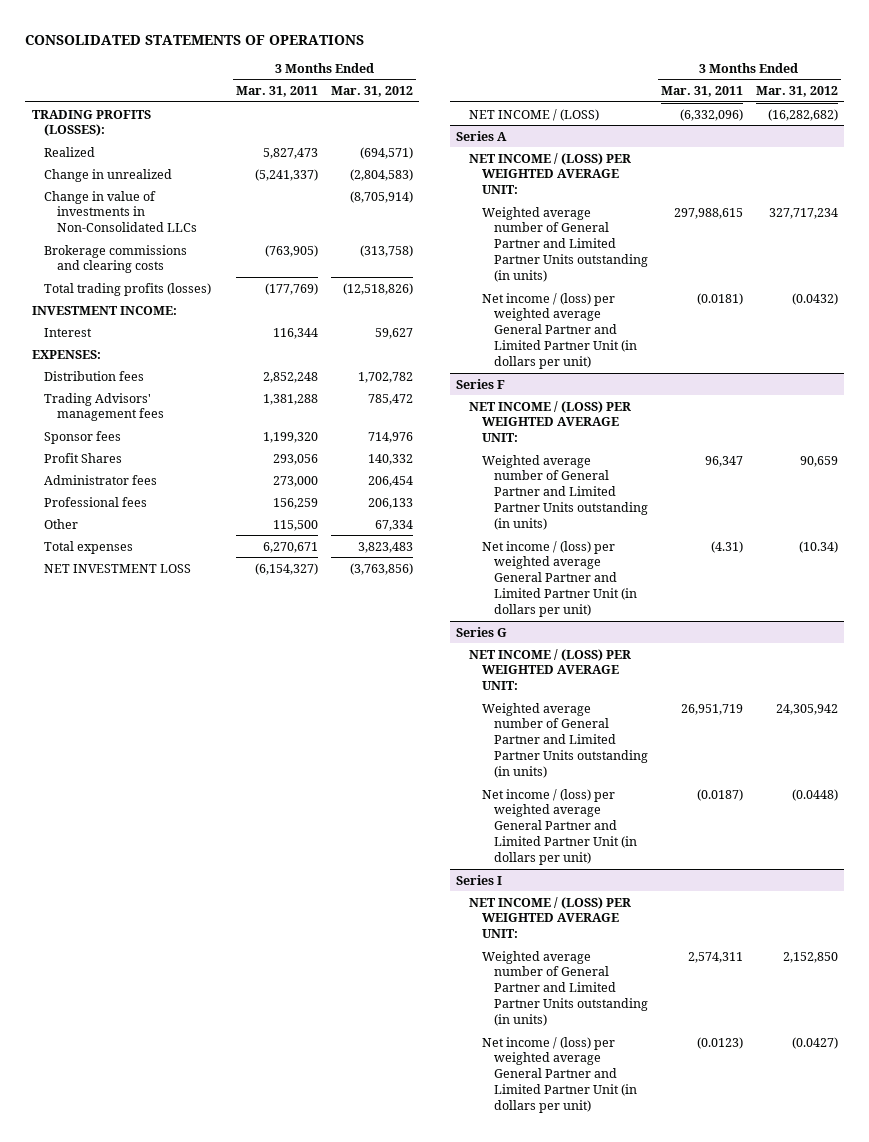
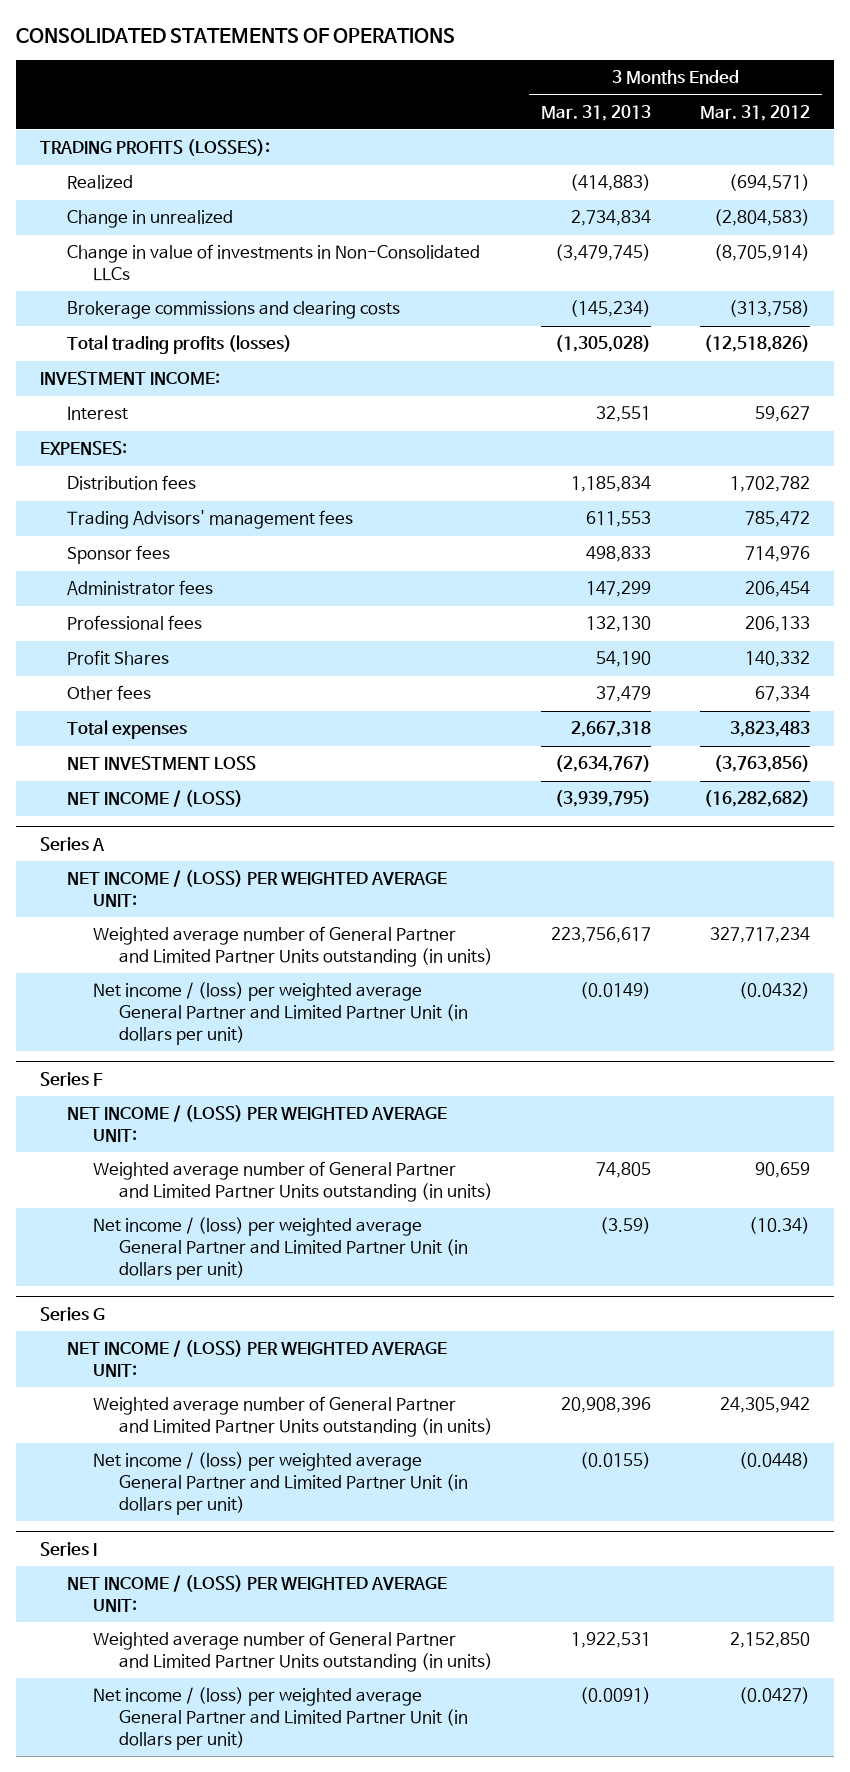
- | 3 Months Ended Mar. 31, 2011 | 3 Months Ended Mar. 31, 2012
+ | 3 Months Ended Mar. 31, 2013 | 3 Months Ended Mar. 31, 2012
- Other | 115,500 | 67,334
moved down: Profit Shares | 54,190 | 140,332
+ Other fees | 37,479 | 67,334

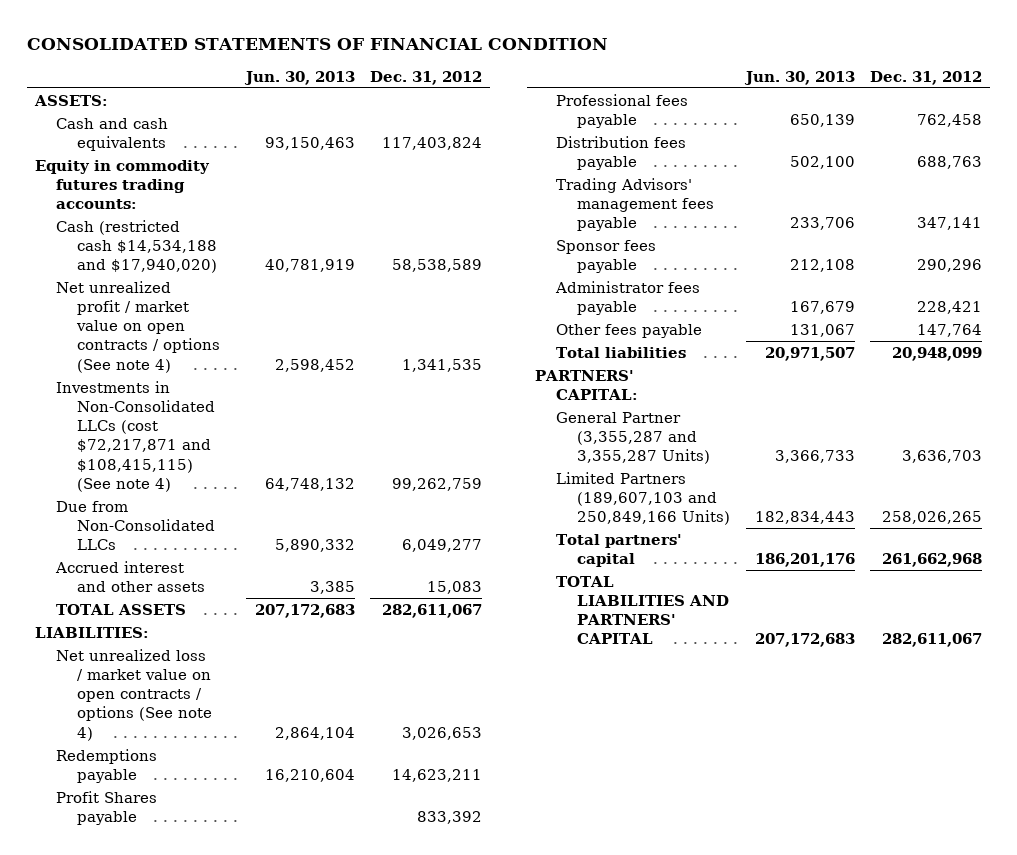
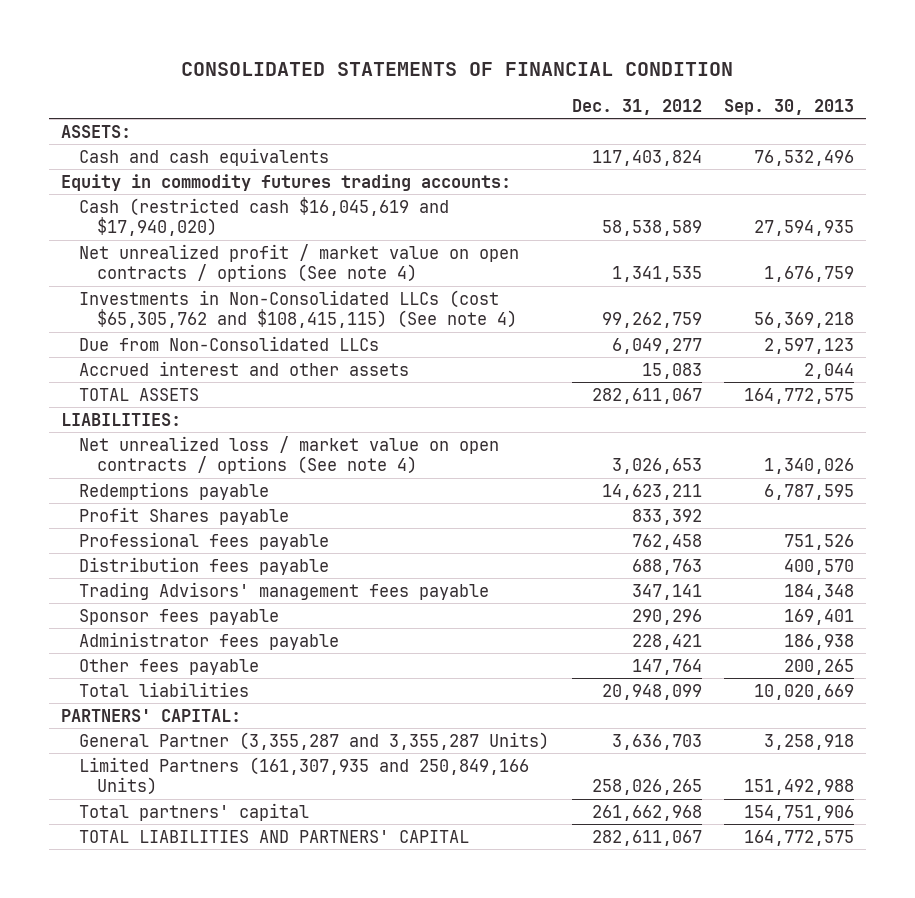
- | Jun. 30, 2013 | Dec. 31, 2012
+ | Dec. 31, 2012 | Sep. 30, 2013
- Cash (restricted cash $14,534,188 and $17,940,020) | 40,781,919 | 58,538,589
+ Cash (restricted cash $16,045,619 and $17,940,020) | 58,538,589 | 27,594,935
- Investments in Non-Consolidated LLCs (cost $72,217,871 and $108,415,115) (See note 4) | 64,748,132 | 99,262,759
+ Investments in Non-Consolidated LLCs (cost $65,305,762 and $108,415,115) (See note 4) | 99,262,759 | 56,369,218
- Limited Partners (189,607,103 and 250,849,166 Units) | 182,834,443 | 258,026,265
+ Limited Partners (161,307,935 and 250,849,166 Units) | 258,026,265 | 151,492,988

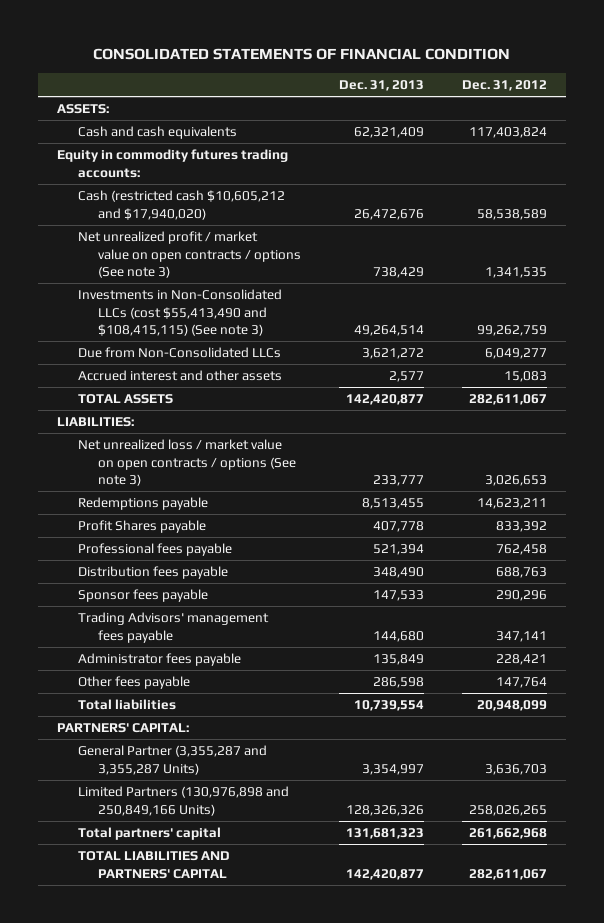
- | Dec. 31, 2012 | Sep. 30, 2013
+ | Dec. 31, 2013 | Dec. 31, 2012
- Cash (restricted cash $16,045,619 and $17,940,020) | 58,538,589 | 27,594,935
- Net unrealized profit / market value on open contracts / options (See note 4) | 1,341,535 | 1,676,759
- Investments in Non-Consolidated LLCs (cost $65,305,762 and $108,415,115) (See note 4) | 99,262,759 | 56,369,218
+ Cash (restricted cash $10,605,212 and $17,940,020) | 26,472,676 | 58,538,589
+ Net unrealized profit / market value on open contracts / options (See note 3) | 738,429 | 1,341,535
+ Investments in Non-Consolidated LLCs (cost $55,413,490 and $108,415,115) (See note 3) | 49,264,514 | 99,262,759
- Net unrealized loss / market value on open contracts / options (See note 4) | 3,026,653 | 1,340,026
+ Net unrealized loss / market value on open contracts / options (See note 3) | 233,777 | 3,026,653
moved down: Trading Advisors' management fees payable | 144,680 | 347,141
- Limited Partners (161,307,935 and 250,849,166 Units) | 258,026,265 | 151,492,988
+ Limited Partners (130,976,898 and 250,849,166 Units) | 128,326,326 | 258,026,265

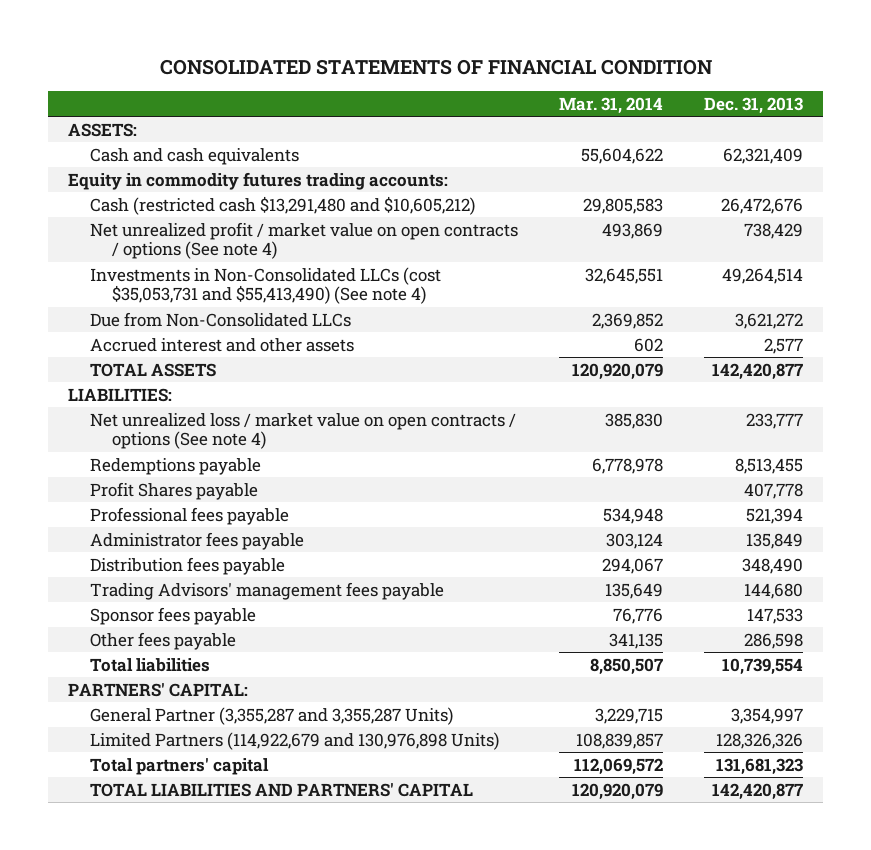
- | Dec. 31, 2013 | Dec. 31, 2012
+ | Mar. 31, 2014 | Dec. 31, 2013
- Cash (restricted cash $10,605,212 and $17,940,020) | 26,472,676 | 58,538,589
- Net unrealized profit / market value on open contracts / options (See note 3) | 738,429 | 1,341,535
- Investments in Non-Consolidated LLCs (cost $55,413,490 and $108,415,115) (See note 3) | 49,264,514 | 99,262,759
+ Cash (restricted cash $13,291,480 and $10,605,212) | 29,805,583 | 26,472,676
+ Net unrealized profit / market value on open contracts / options (See note 4) | 493,869 | 738,429
+ Investments in Non-Consolidated LLCs (cost $35,053,731 and $55,413,490) (See note 4) | 32,645,551 | 49,264,514
- Net unrealized loss / market value on open contracts / options (See note 3) | 233,777 | 3,026,653
+ Net unrealized loss / market value on open contracts / options (See note 4) | 385,830 | 233,777
moved up: Administrator fees payable | 303,124 | 135,849
moved down: Sponsor fees payable | 76,776 | 147,533
- Limited Partners (130,976,898 and 250,849,166 Units) | 128,326,326 | 258,026,265
+ Limited Partners (114,922,679 and 130,976,898 Units) | 108,839,857 | 128,326,326

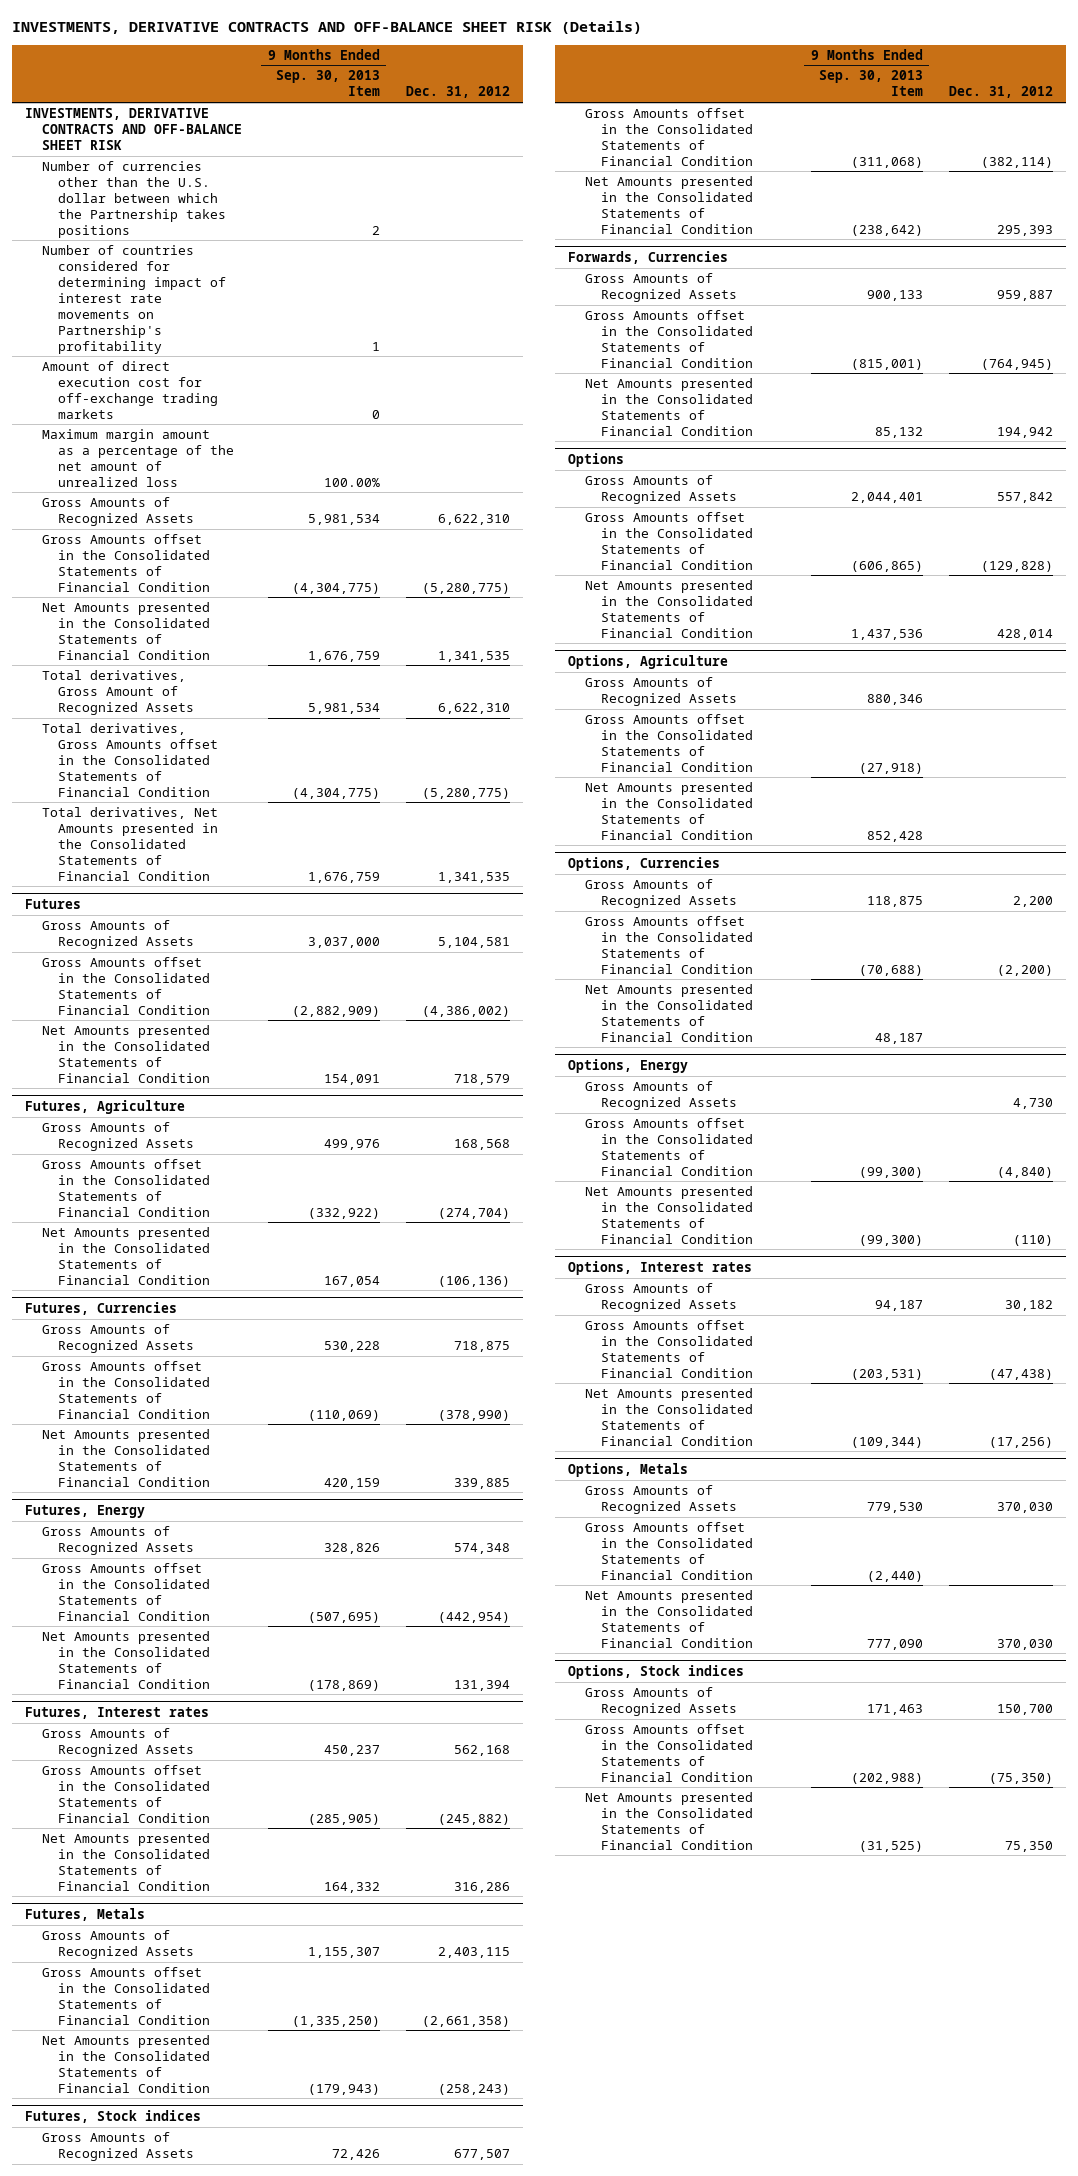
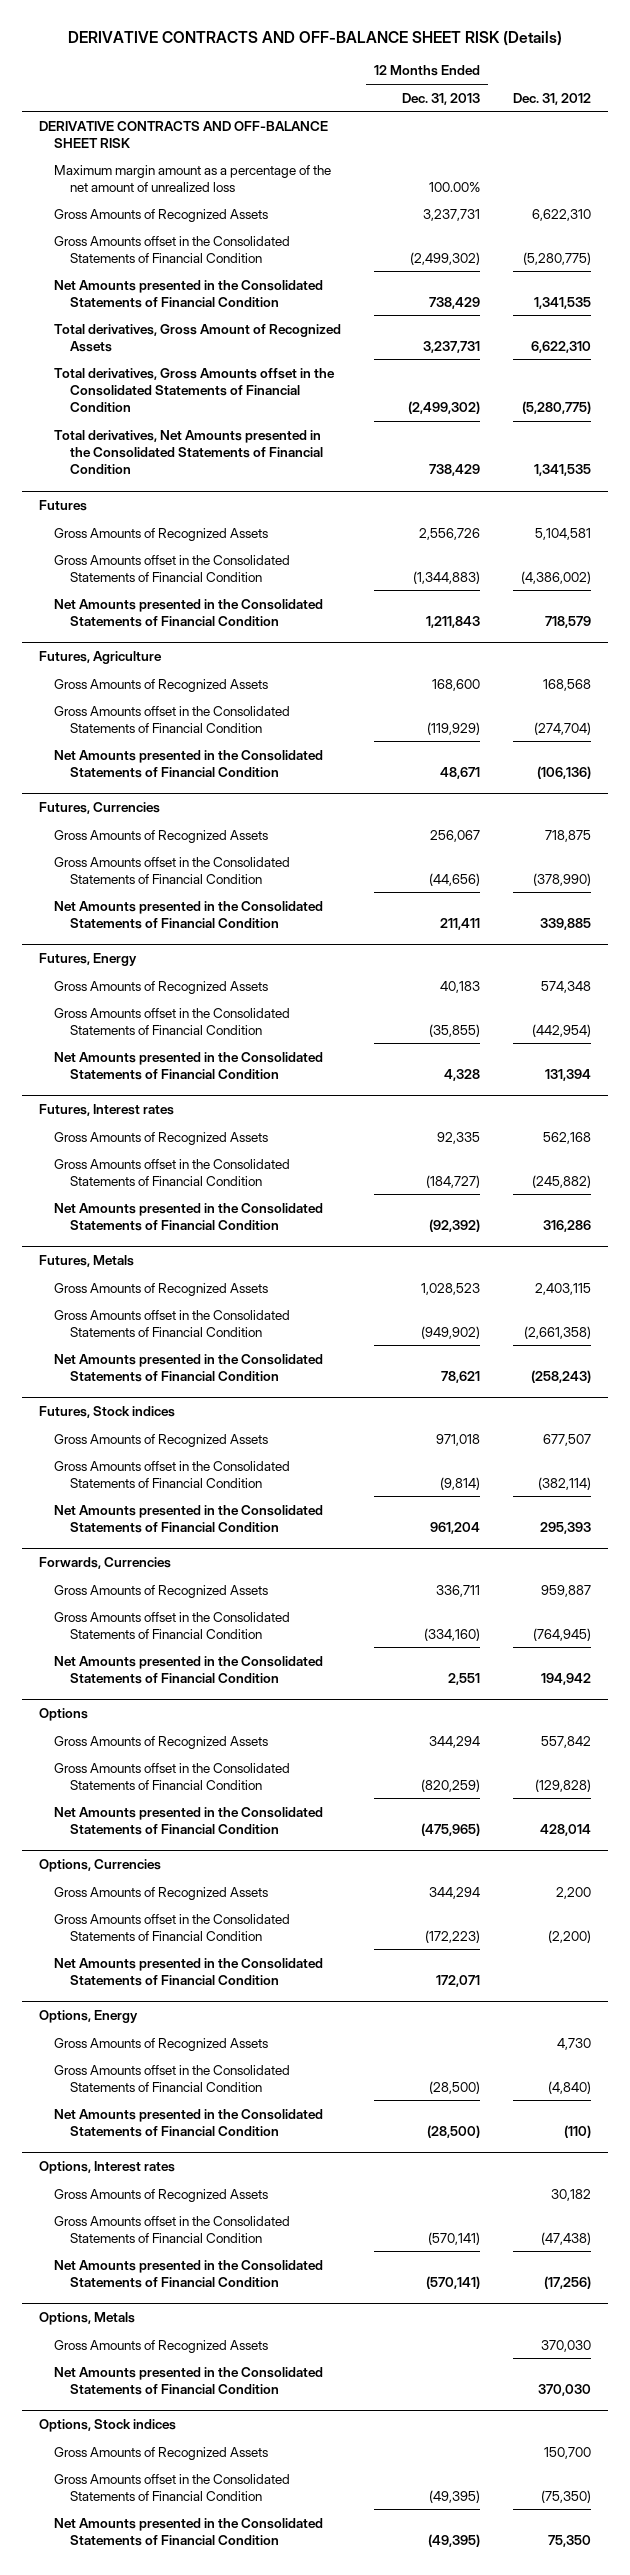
- INVESTMENTS, DERIVATIVE CONTRACTS AND OFF-BALANCE SHEET RISK (Details)
+ DERIVATIVE CONTRACTS AND OFF-BALANCE SHEET RISK (Details)
- | 9 Months Ended Sep. 30, 2013 Item | Dec. 31, 2012
+ | 12 Months Ended Dec. 31, 2013 | Dec. 31, 2012
- INVESTMENTS, DERIVATIVE CONTRACTS AND OFF-BALANCE SHEET RISK
- Number of currencies other than the U.S. dollar between which the Partnership takes positions | 2 |
- Number of countries considered for determining impact of interest rate movements on Partnership's profitability | 1 |
- Amount of direct execution cost for off-exchange trading markets | 0 |
+ DERIVATIVE CONTRACTS AND OFF-BALANCE SHEET RISK
- Options, Agriculture
- Gross Amounts of Recognized Assets | 880,346 |
- Gross Amounts offset in the Consolidated Statements of Financial Condition | (27,918) |
- Net Amounts presented in the Consolidated Statements of Financial Condition | 852,428 |
@ Options, Metals
- Gross Amounts offset in the Consolidated Statements of Financial Condition | (2,440) |

